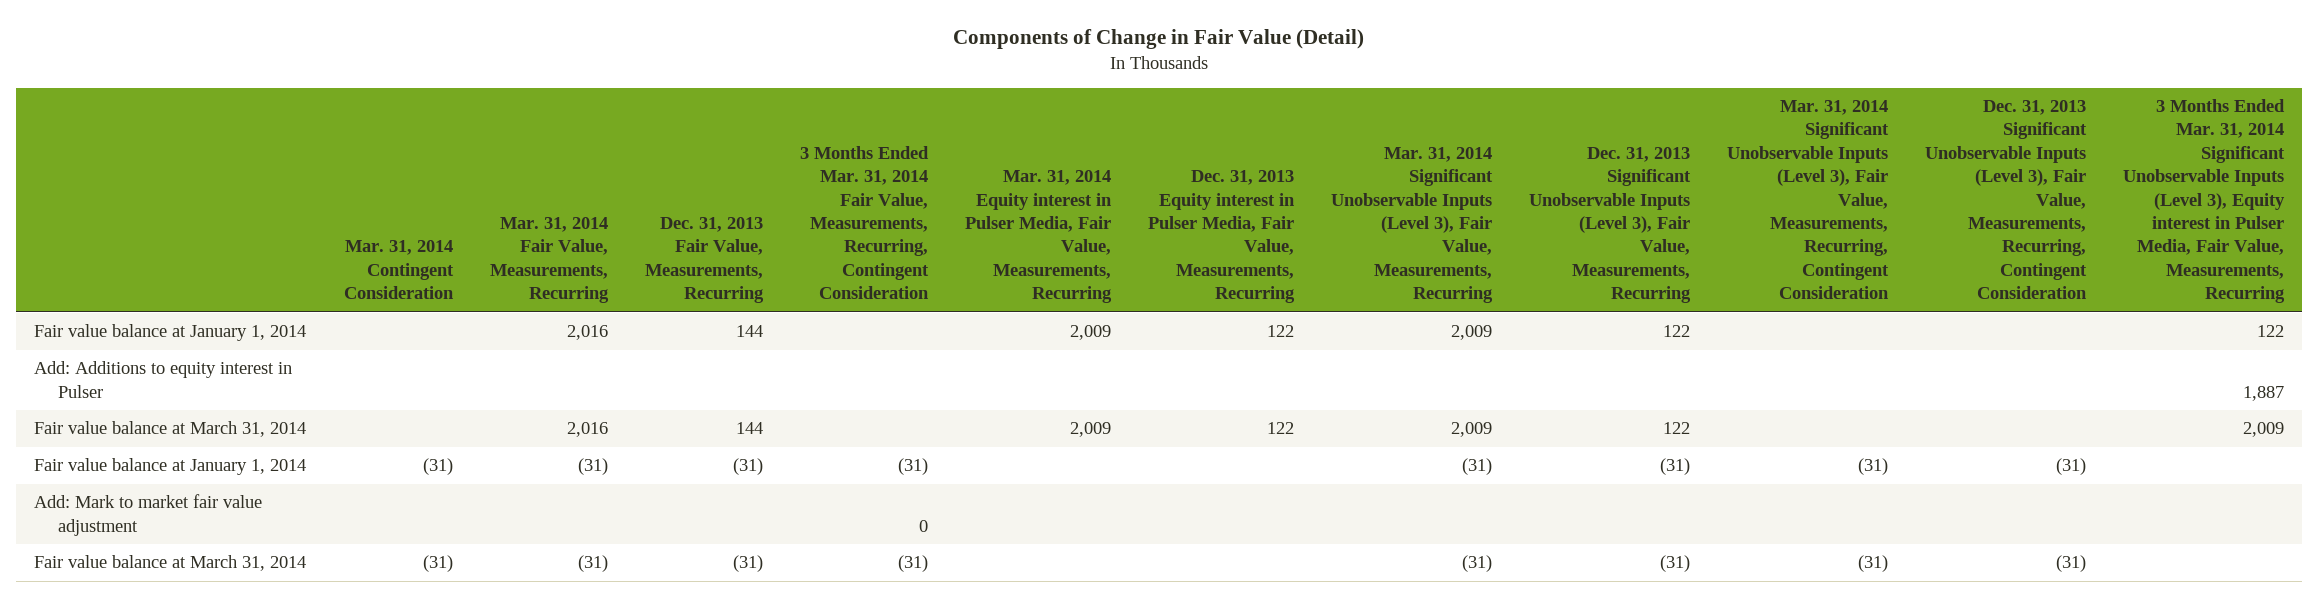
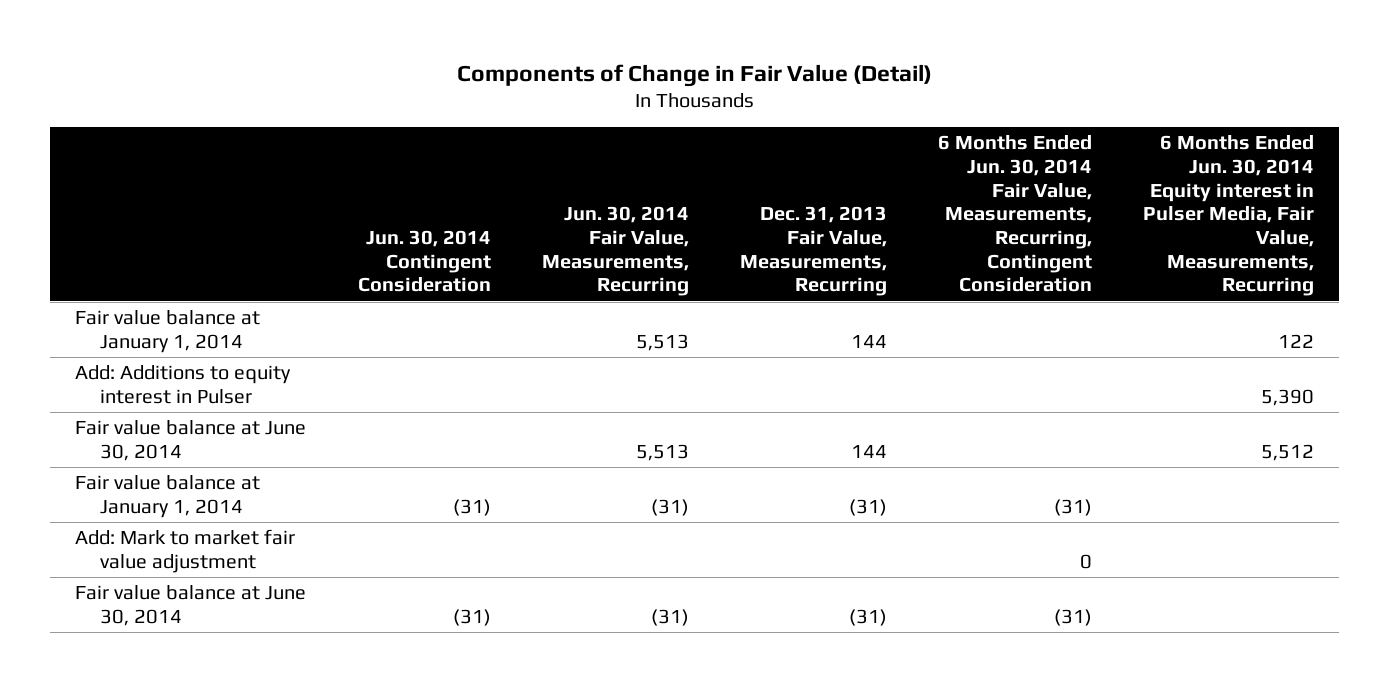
- | Mar. 31, 2014 Contingent Consideration | Mar. 31, 2014 Fair Value, Measurements, Recurring | Dec. 31, 2013 Fair Value, Measurements, Recurring | 3 Months Ended Mar. 31, 2014 Fair Value, Measurements, Recurring, Contingent Consideration | Mar. 31, 2014 Equity interest in Pulser Media, Fair Value, Measurements, Recurring | Dec. 31, 2013 Equity interest in Pulser Media, Fair Value, Measurements, Recurring | Mar. 31, 2014 Significant Unobservable Inputs (Level 3), Fair Value, Measurements, Recurring | Dec. 31, 2013 Significant Unobservable Inputs (Level 3), Fair Value, Measurements, Recurring | Mar. 31, 2014 Significant Unobservable Inputs (Level 3), Fair Value, Measurements, Recurring, Contingent Consideration | Dec. 31, 2013 Significant Unobservable Inputs (Level 3), Fair Value, Measurements, Recurring, Contingent Consideration | 3 Months Ended Mar. 31, 2014 Significant Unobservable Inputs (Level 3), Equity interest in Pulser Media, Fair Value, Measurements, Recurring
+ | Jun. 30, 2014 Contingent Consideration | Jun. 30, 2014 Fair Value, Measurements, Recurring | Dec. 31, 2013 Fair Value, Measurements, Recurring | 6 Months Ended Jun. 30, 2014 Fair Value, Measurements, Recurring, Contingent Consideration | 6 Months Ended Jun. 30, 2014 Equity interest in Pulser Media, Fair Value, Measurements, Recurring
- Fair value balance at March 31, 2014 | | 2,016 | 144 | | 2,009 | 122 | 2,009 | 122 | | | 2,009
+ Fair value balance at June 30, 2014 | | 5,513 | 144 | | 5,512
- Fair value balance at March 31, 2014 | (31) | (31) | (31) | (31) | | | (31) | (31) | (31) | (31) |
+ Fair value balance at June 30, 2014 | (31) | (31) | (31) | (31) |

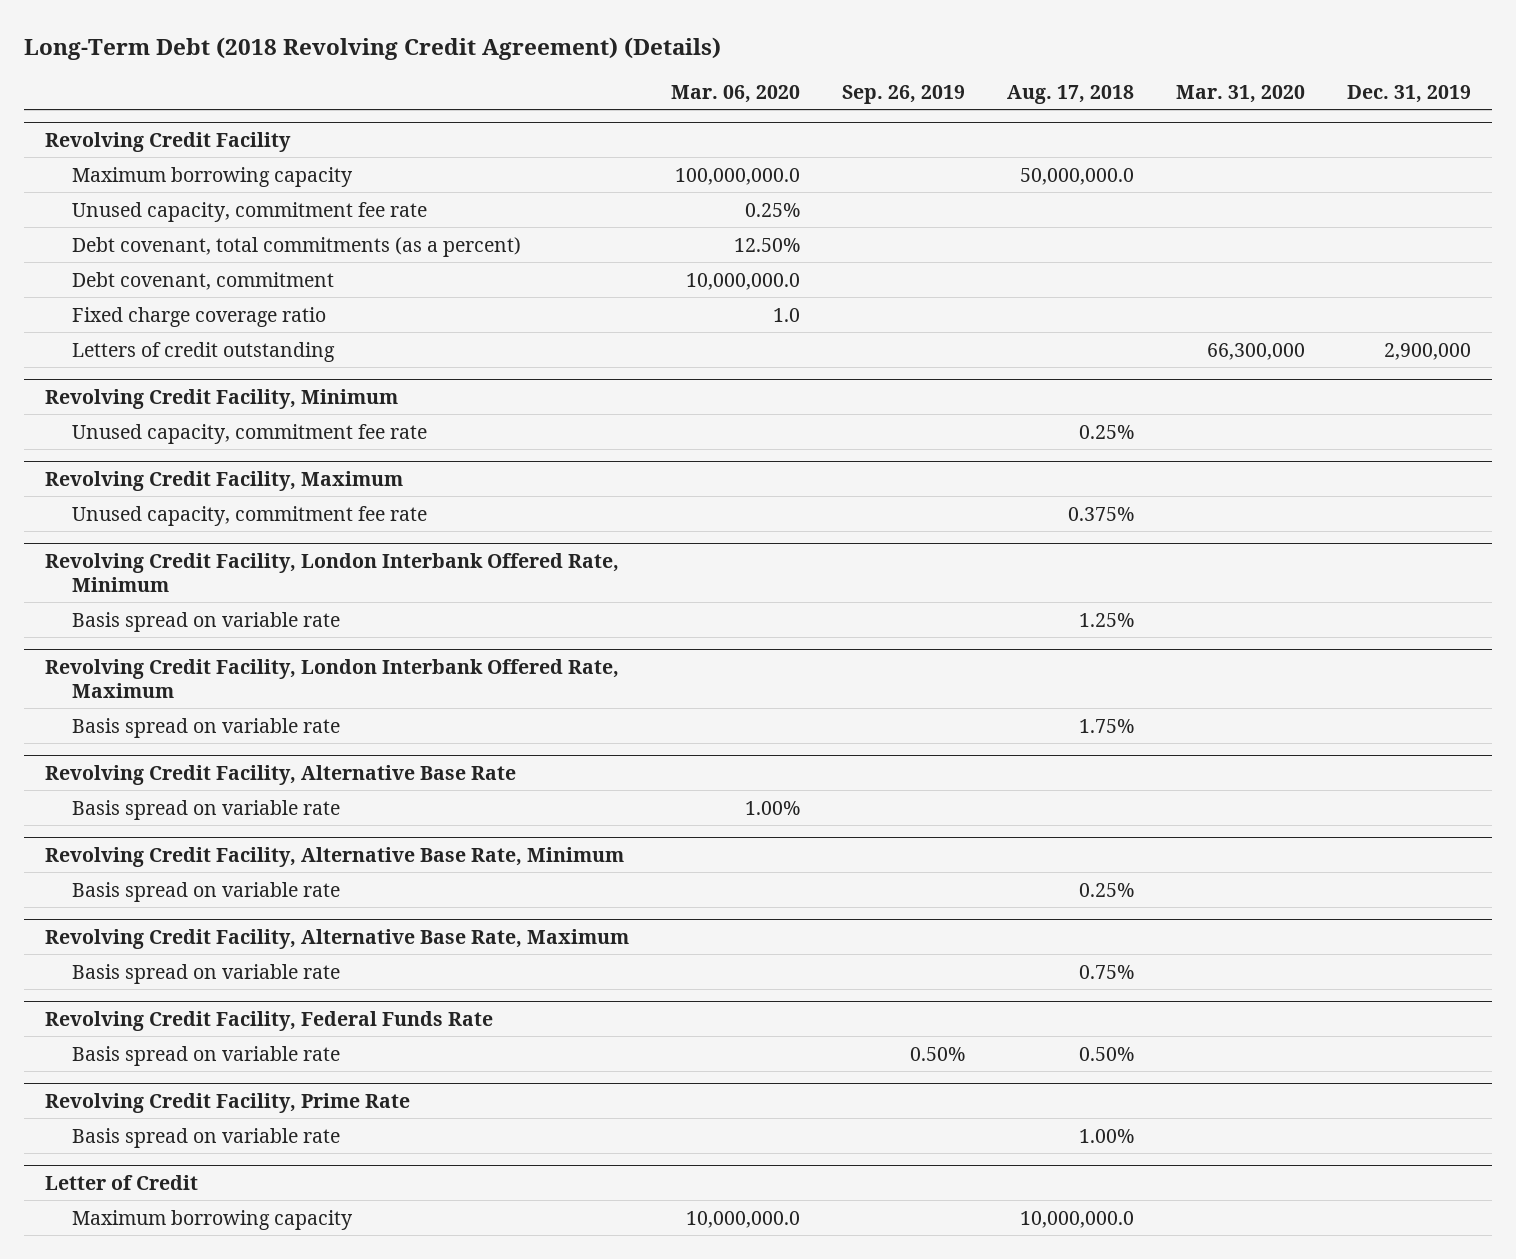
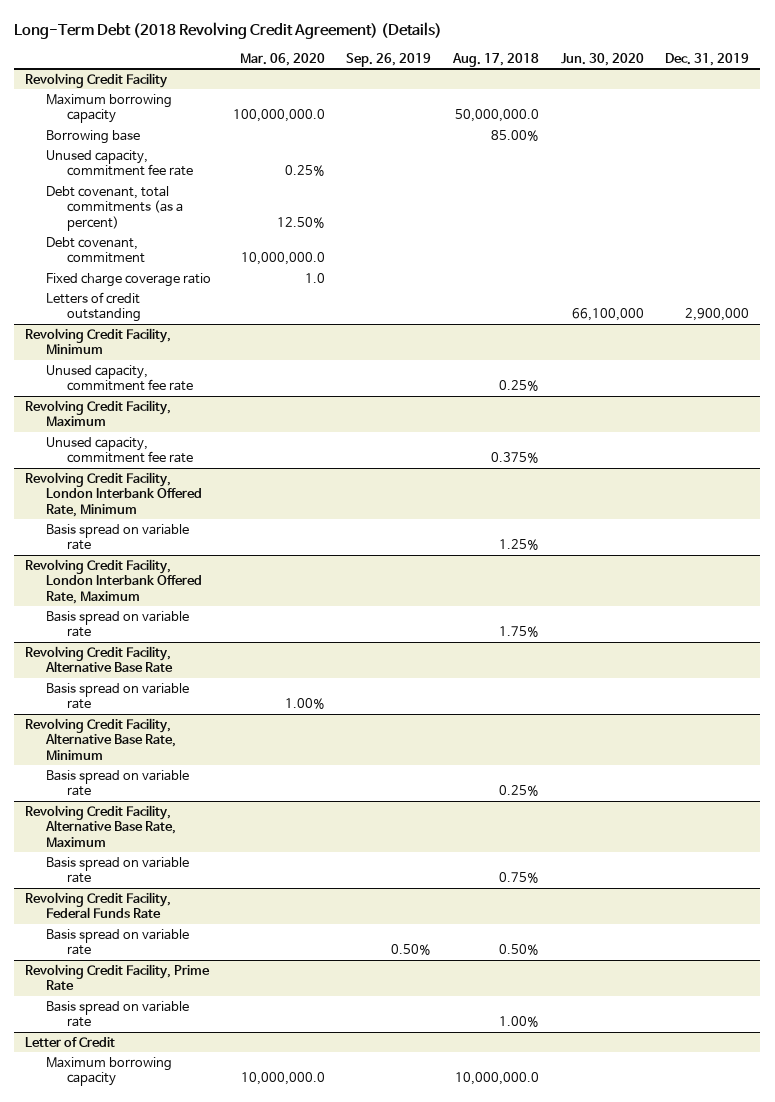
- | Mar. 06, 2020 | Sep. 26, 2019 | Aug. 17, 2018 | Mar. 31, 2020 | Dec. 31, 2019
+ | Mar. 06, 2020 | Sep. 26, 2019 | Aug. 17, 2018 | Jun. 30, 2020 | Dec. 31, 2019
@ Revolving Credit Facility
+ Borrowing base | | | 85.00% | |

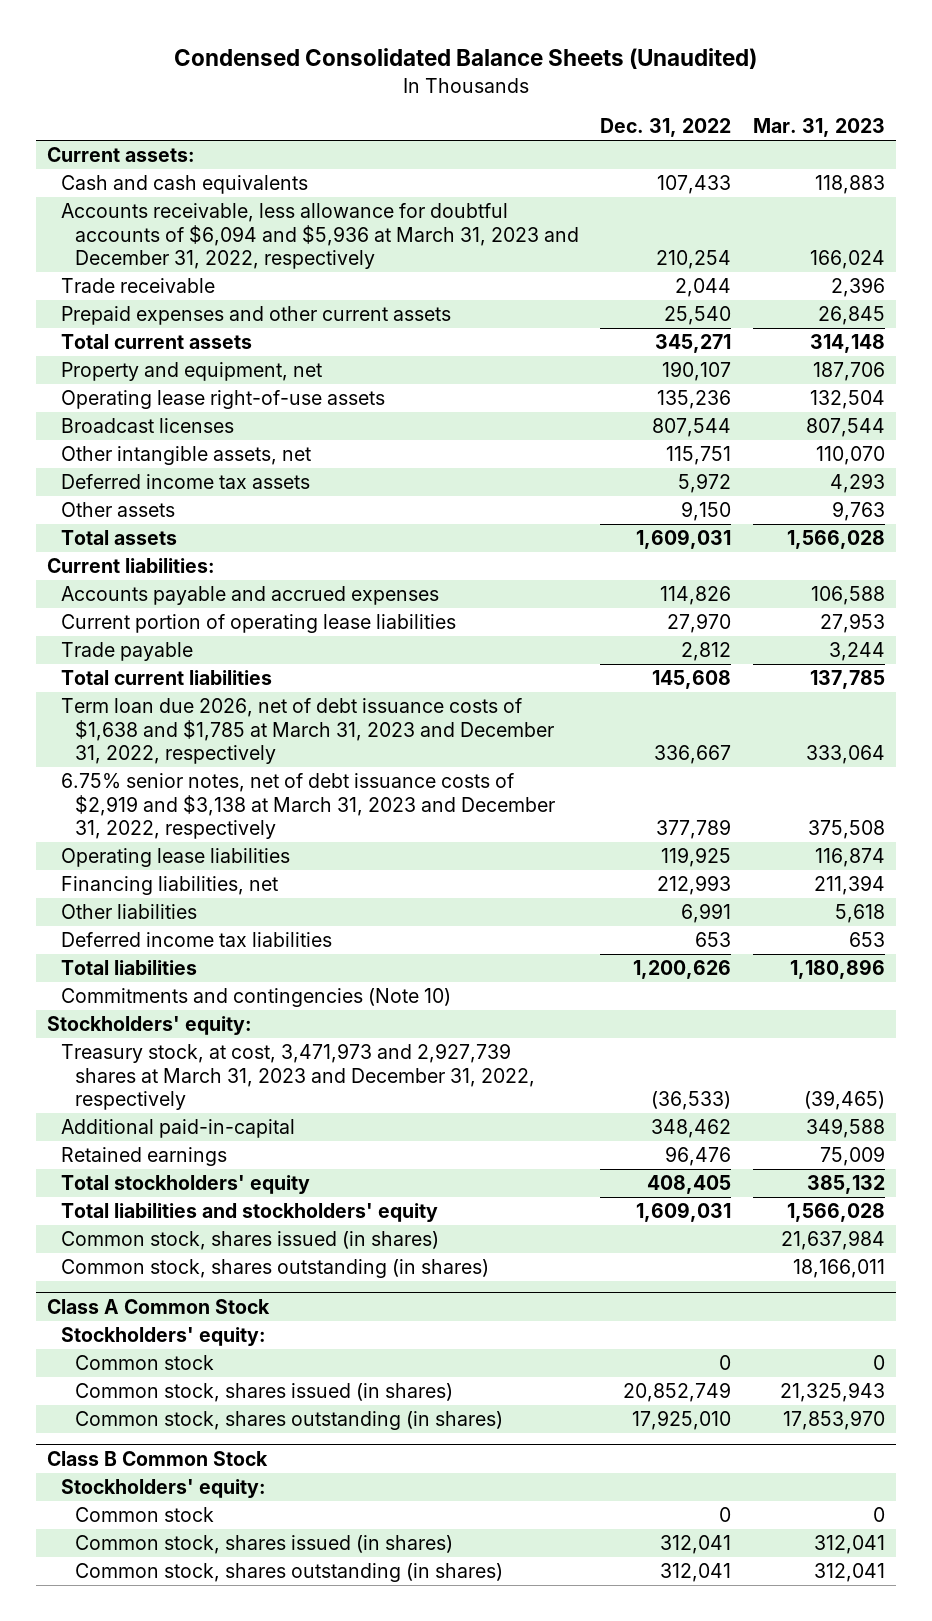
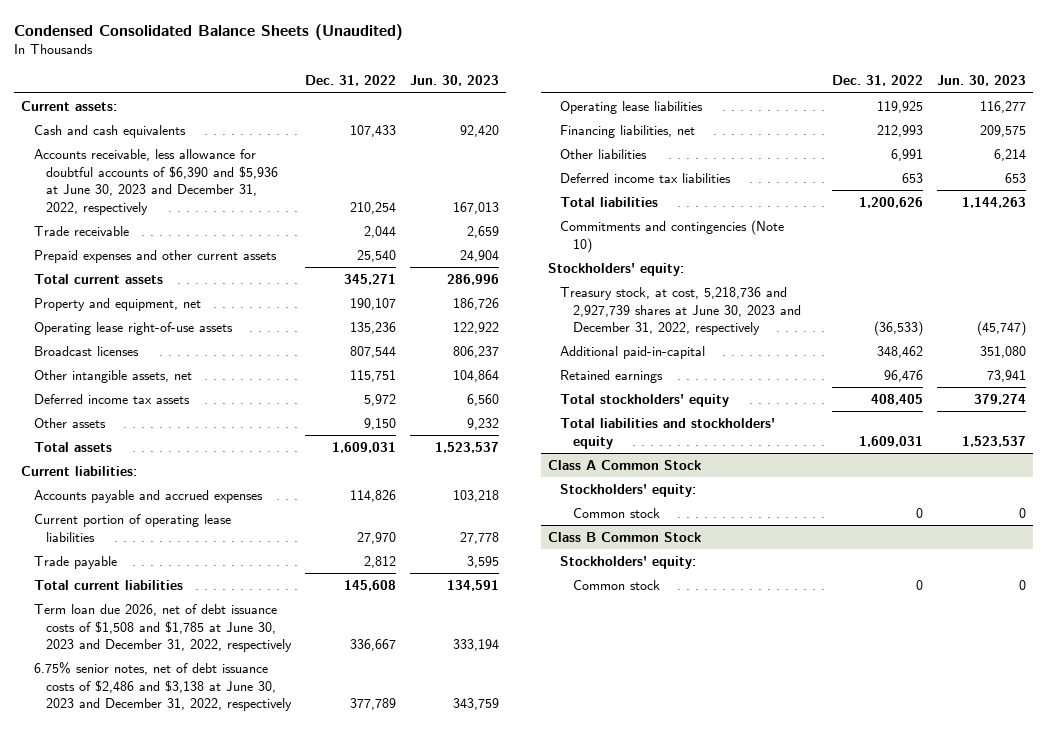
- | Dec. 31, 2022 | Mar. 31, 2023
+ | Dec. 31, 2022 | Jun. 30, 2023
- Accounts receivable, less allowance for doubtful accounts of $6,094 and $5,936 at March 31, 2023 and December 31, 2022, respectively | 210,254 | 166,024
+ Accounts receivable, less allowance for doubtful accounts of $6,390 and $5,936 at June 30, 2023 and December 31, 2022, respectively | 210,254 | 167,013
- Term loan due 2026, net of debt issuance costs of $1,638 and $1,785 at March 31, 2023 and December 31, 2022, respectively | 336,667 | 333,064
- 6.75% senior notes, net of debt issuance costs of $2,919 and $3,138 at March 31, 2023 and December 31, 2022, respectively | 377,789 | 375,508
+ Term loan due 2026, net of debt issuance costs of $1,508 and $1,785 at June 30, 2023 and December 31, 2022, respectively | 336,667 | 333,194
+ 6.75% senior notes, net of debt issuance costs of $2,486 and $3,138 at June 30, 2023 and December 31, 2022, respectively | 377,789 | 343,759
- Treasury stock, at cost, 3,471,973 and 2,927,739 shares at March 31, 2023 and December 31, 2022, respectively | (36,533) | (39,465)
+ Treasury stock, at cost, 5,218,736 and 2,927,739 shares at June 30, 2023 and December 31, 2022, respectively | (36,533) | (45,747)
- Common stock, shares issued (in shares) | | 21,637,984
- Common stock, shares outstanding (in shares) | | 18,166,011
@ Class A Common Stock
- Common stock, shares issued (in shares) | 20,852,749 | 21,325,943
- Common stock, shares outstanding (in shares) | 17,925,010 | 17,853,970
@ Class B Common Stock
- Common stock, shares issued (in shares) | 312,041 | 312,041
- Common stock, shares outstanding (in shares) | 312,041 | 312,041

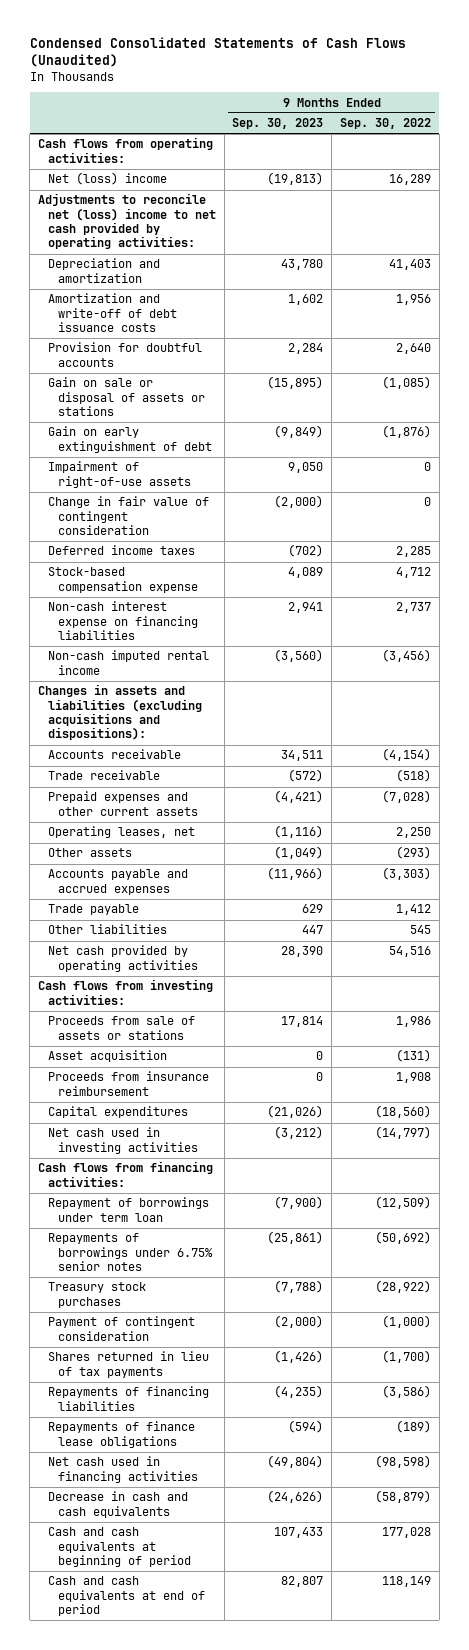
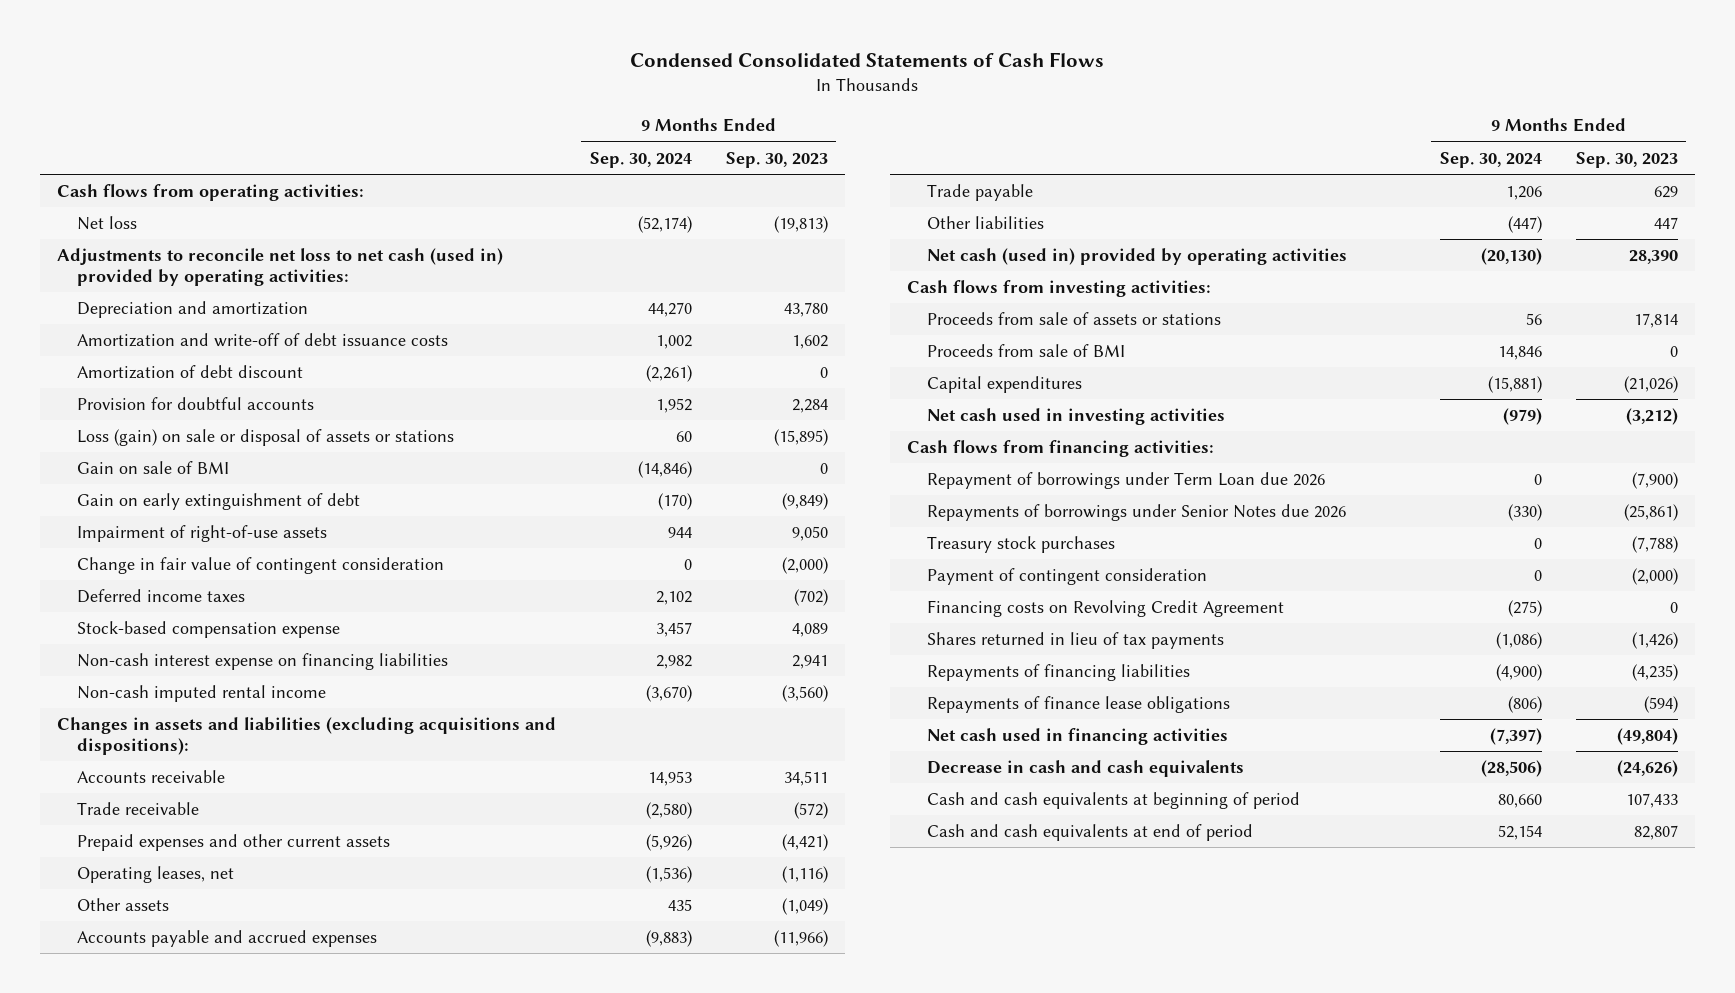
- Condensed Consolidated Statements of Cash Flows (Unaudited)
+ Condensed Consolidated Statements of Cash Flows
- | 9 Months Ended Sep. 30, 2023 | 9 Months Ended Sep. 30, 2022
+ | 9 Months Ended Sep. 30, 2024 | 9 Months Ended Sep. 30, 2023
- Net (loss) income | (19,813) | 16,289
- Adjustments to reconcile net (loss) income to net cash provided by operating activities:
+ Net loss | (52,174) | (19,813)
+ Adjustments to reconcile net loss to net cash (used in) provided by operating activities:
+ Amortization of debt discount | (2,261) | 0
- Gain on sale or disposal of assets or stations | (15,895) | (1,085)
+ Loss (gain) on sale or disposal of assets or stations | 60 | (15,895)
+ Gain on sale of BMI | (14,846) | 0
- Net cash provided by operating activities | 28,390 | 54,516
+ Net cash (used in) provided by operating activities | (20,130) | 28,390
- Asset acquisition | 0 | (131)
- Proceeds from insurance reimbursement | 0 | 1,908
+ Proceeds from sale of BMI | 14,846 | 0
- Repayment of borrowings under term loan | (7,900) | (12,509)
- Repayments of borrowings under 6.75% senior notes | (25,861) | (50,692)
+ Repayment of borrowings under Term Loan due 2026 | 0 | (7,900)
+ Repayments of borrowings under Senior Notes due 2026 | (330) | (25,861)
+ Financing costs on Revolving Credit Agreement | (275) | 0

